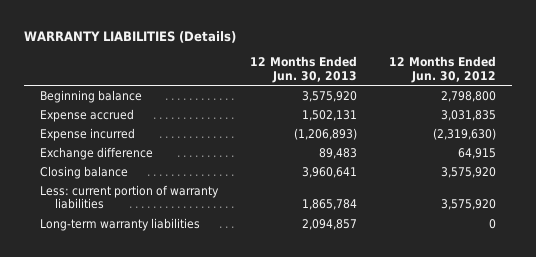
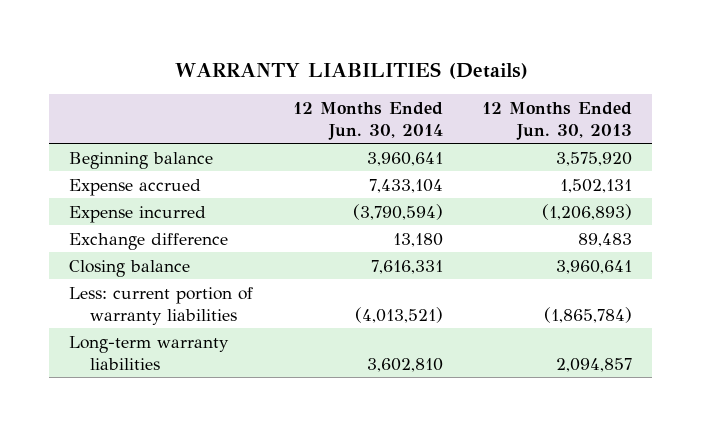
- | 12 Months Ended Jun. 30, 2013 | 12 Months Ended Jun. 30, 2012
+ | 12 Months Ended Jun. 30, 2014 | 12 Months Ended Jun. 30, 2013
- Less: current portion of warranty liabilities | 1,865,784 | 3,575,920
+ Less: current portion of warranty liabilities | (4,013,521) | (1,865,784)

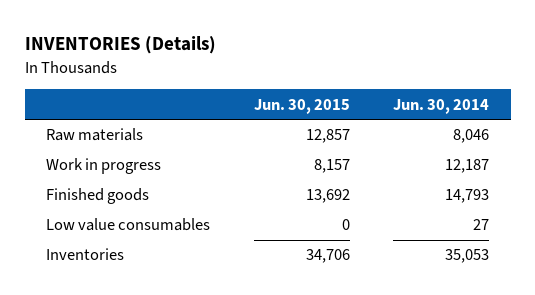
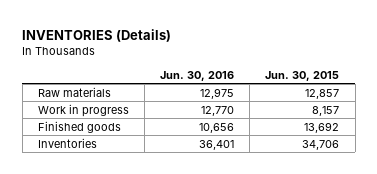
- | Jun. 30, 2015 | Jun. 30, 2014
+ | Jun. 30, 2016 | Jun. 30, 2015
- Low value consumables | 0 | 27

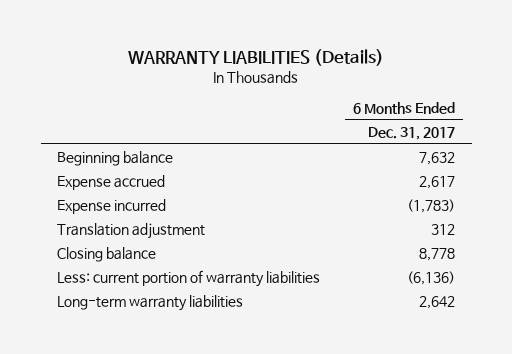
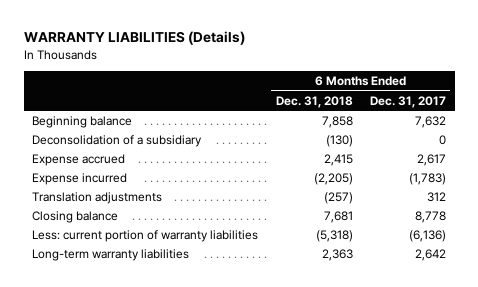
- | 6 Months Ended Dec. 31, 2017
+ | 6 Months Ended Dec. 31, 2018 | 6 Months Ended Dec. 31, 2017
+ Deconsolidation of a subsidiary | (130) | 0
- Translation adjustment | 312
+ Translation adjustments | (257) | 312

